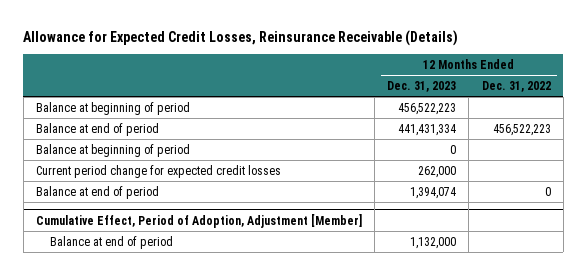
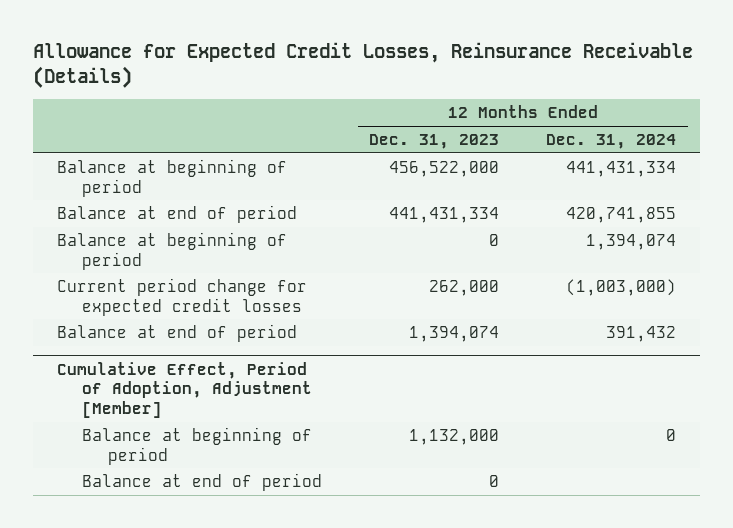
- | 12 Months Ended Dec. 31, 2023 | 12 Months Ended Dec. 31, 2022
+ | 12 Months Ended Dec. 31, 2023 | 12 Months Ended Dec. 31, 2024
- Balance at beginning of period | 456,522,223 |
+ Balance at beginning of period | 456,522,000 | 441,431,334
@ Cumulative Effect, Period of Adoption, Adjustment [Member]
- Balance at end of period | 1,132,000 |
+ Balance at beginning of period | 1,132,000 | 0
+ Balance at end of period | 0 |

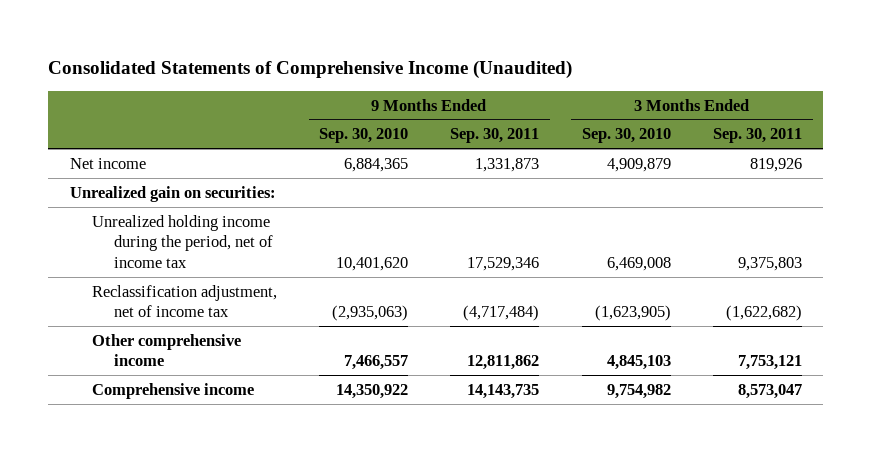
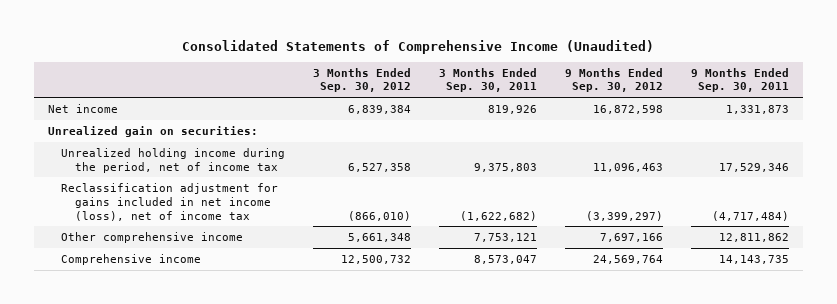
- | 9 Months Ended Sep. 30, 2010 | 9 Months Ended Sep. 30, 2011 | 3 Months Ended Sep. 30, 2010 | 3 Months Ended Sep. 30, 2011
+ | 3 Months Ended Sep. 30, 2012 | 3 Months Ended Sep. 30, 2011 | 9 Months Ended Sep. 30, 2012 | 9 Months Ended Sep. 30, 2011
- Reclassification adjustment, net of income tax | (2,935,063) | (4,717,484) | (1,623,905) | (1,622,682)
+ Reclassification adjustment for gains included in net income (loss), net of income tax | (866,010) | (1,622,682) | (3,399,297) | (4,717,484)

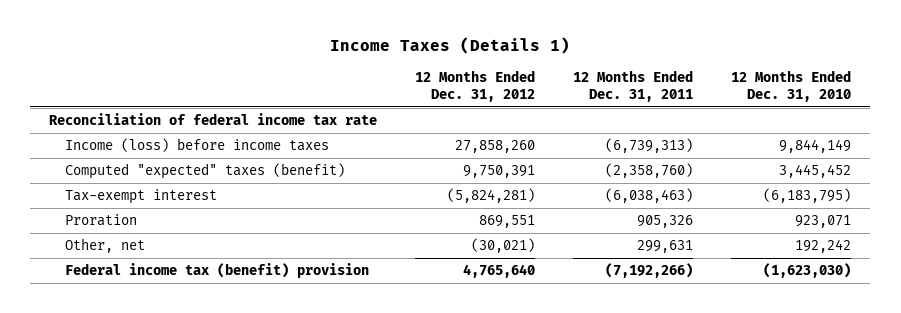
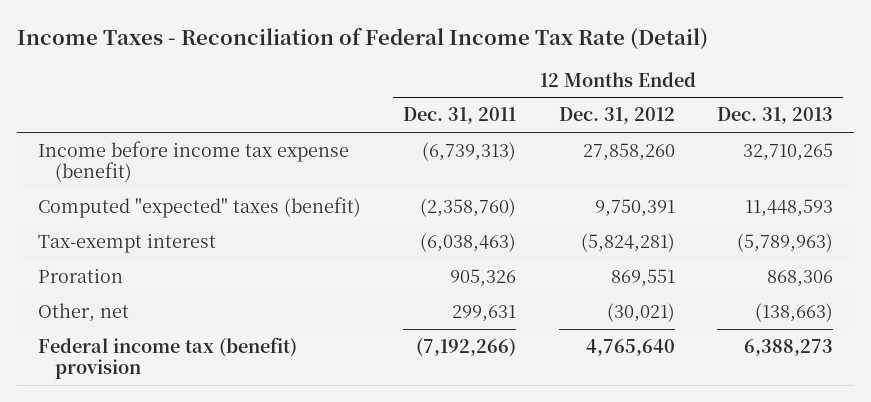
- Income Taxes (Details 1)
+ Income Taxes - Reconciliation of Federal Income Tax Rate (Detail)
- | 12 Months Ended Dec. 31, 2012 | 12 Months Ended Dec. 31, 2011 | 12 Months Ended Dec. 31, 2010
+ | 12 Months Ended Dec. 31, 2011 | 12 Months Ended Dec. 31, 2012 | 12 Months Ended Dec. 31, 2013
- Reconciliation of federal income tax rate
- Income (loss) before income taxes | 27,858,260 | (6,739,313) | 9,844,149
+ Income before income tax expense (benefit) | (6,739,313) | 27,858,260 | 32,710,265

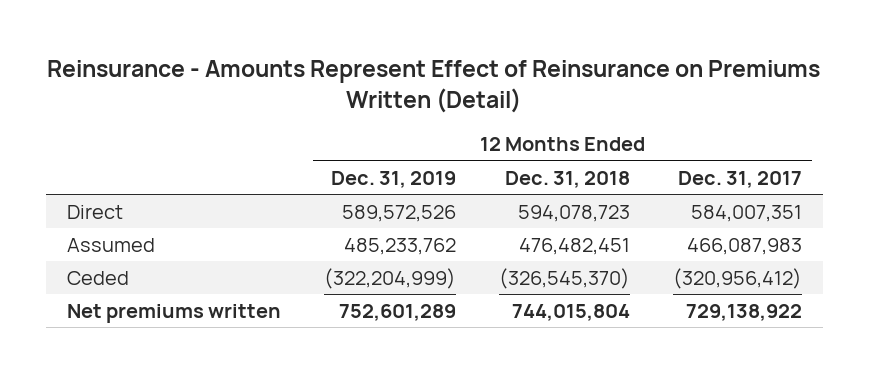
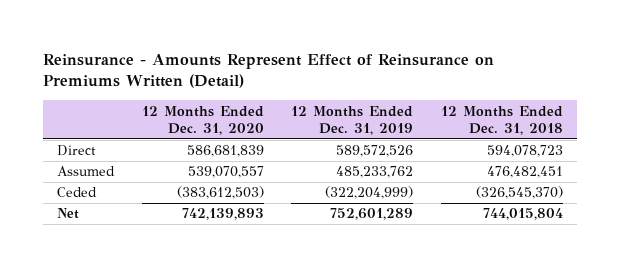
- | 12 Months Ended Dec. 31, 2019 | 12 Months Ended Dec. 31, 2018 | 12 Months Ended Dec. 31, 2017
+ | 12 Months Ended Dec. 31, 2020 | 12 Months Ended Dec. 31, 2019 | 12 Months Ended Dec. 31, 2018
- Net premiums written | 752,601,289 | 744,015,804 | 729,138,922
+ Net | 742,139,893 | 752,601,289 | 744,015,804

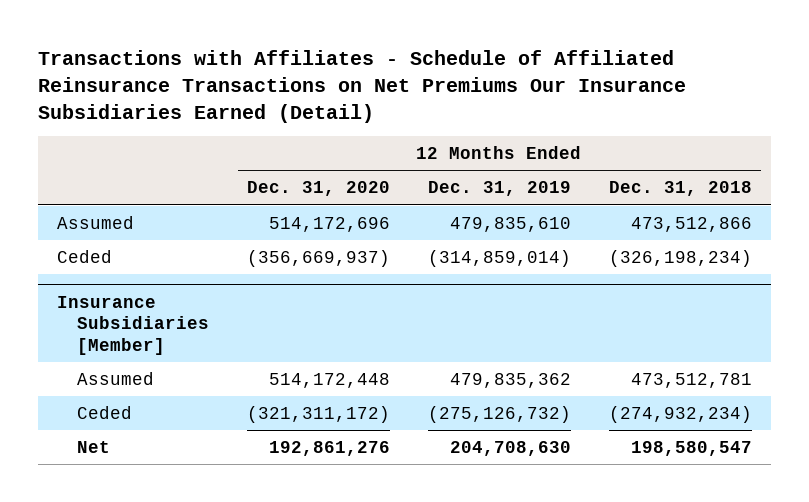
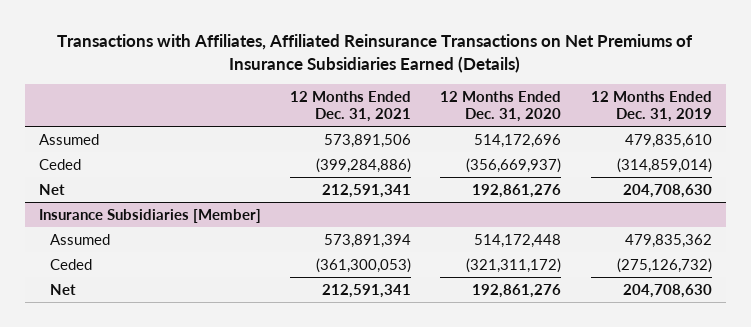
- Transactions with Affiliates - Schedule of Affiliated Reinsurance Transactions on Net Premiums Our Insurance Subsidiaries Earned (Detail)
+ Transactions with Affiliates, Affiliated Reinsurance Transactions on Net Premiums of Insurance Subsidiaries Earned (Details)
- | 12 Months Ended Dec. 31, 2020 | 12 Months Ended Dec. 31, 2019 | 12 Months Ended Dec. 31, 2018
+ | 12 Months Ended Dec. 31, 2021 | 12 Months Ended Dec. 31, 2020 | 12 Months Ended Dec. 31, 2019
+ Net | 212,591,341 | 192,861,276 | 204,708,630

